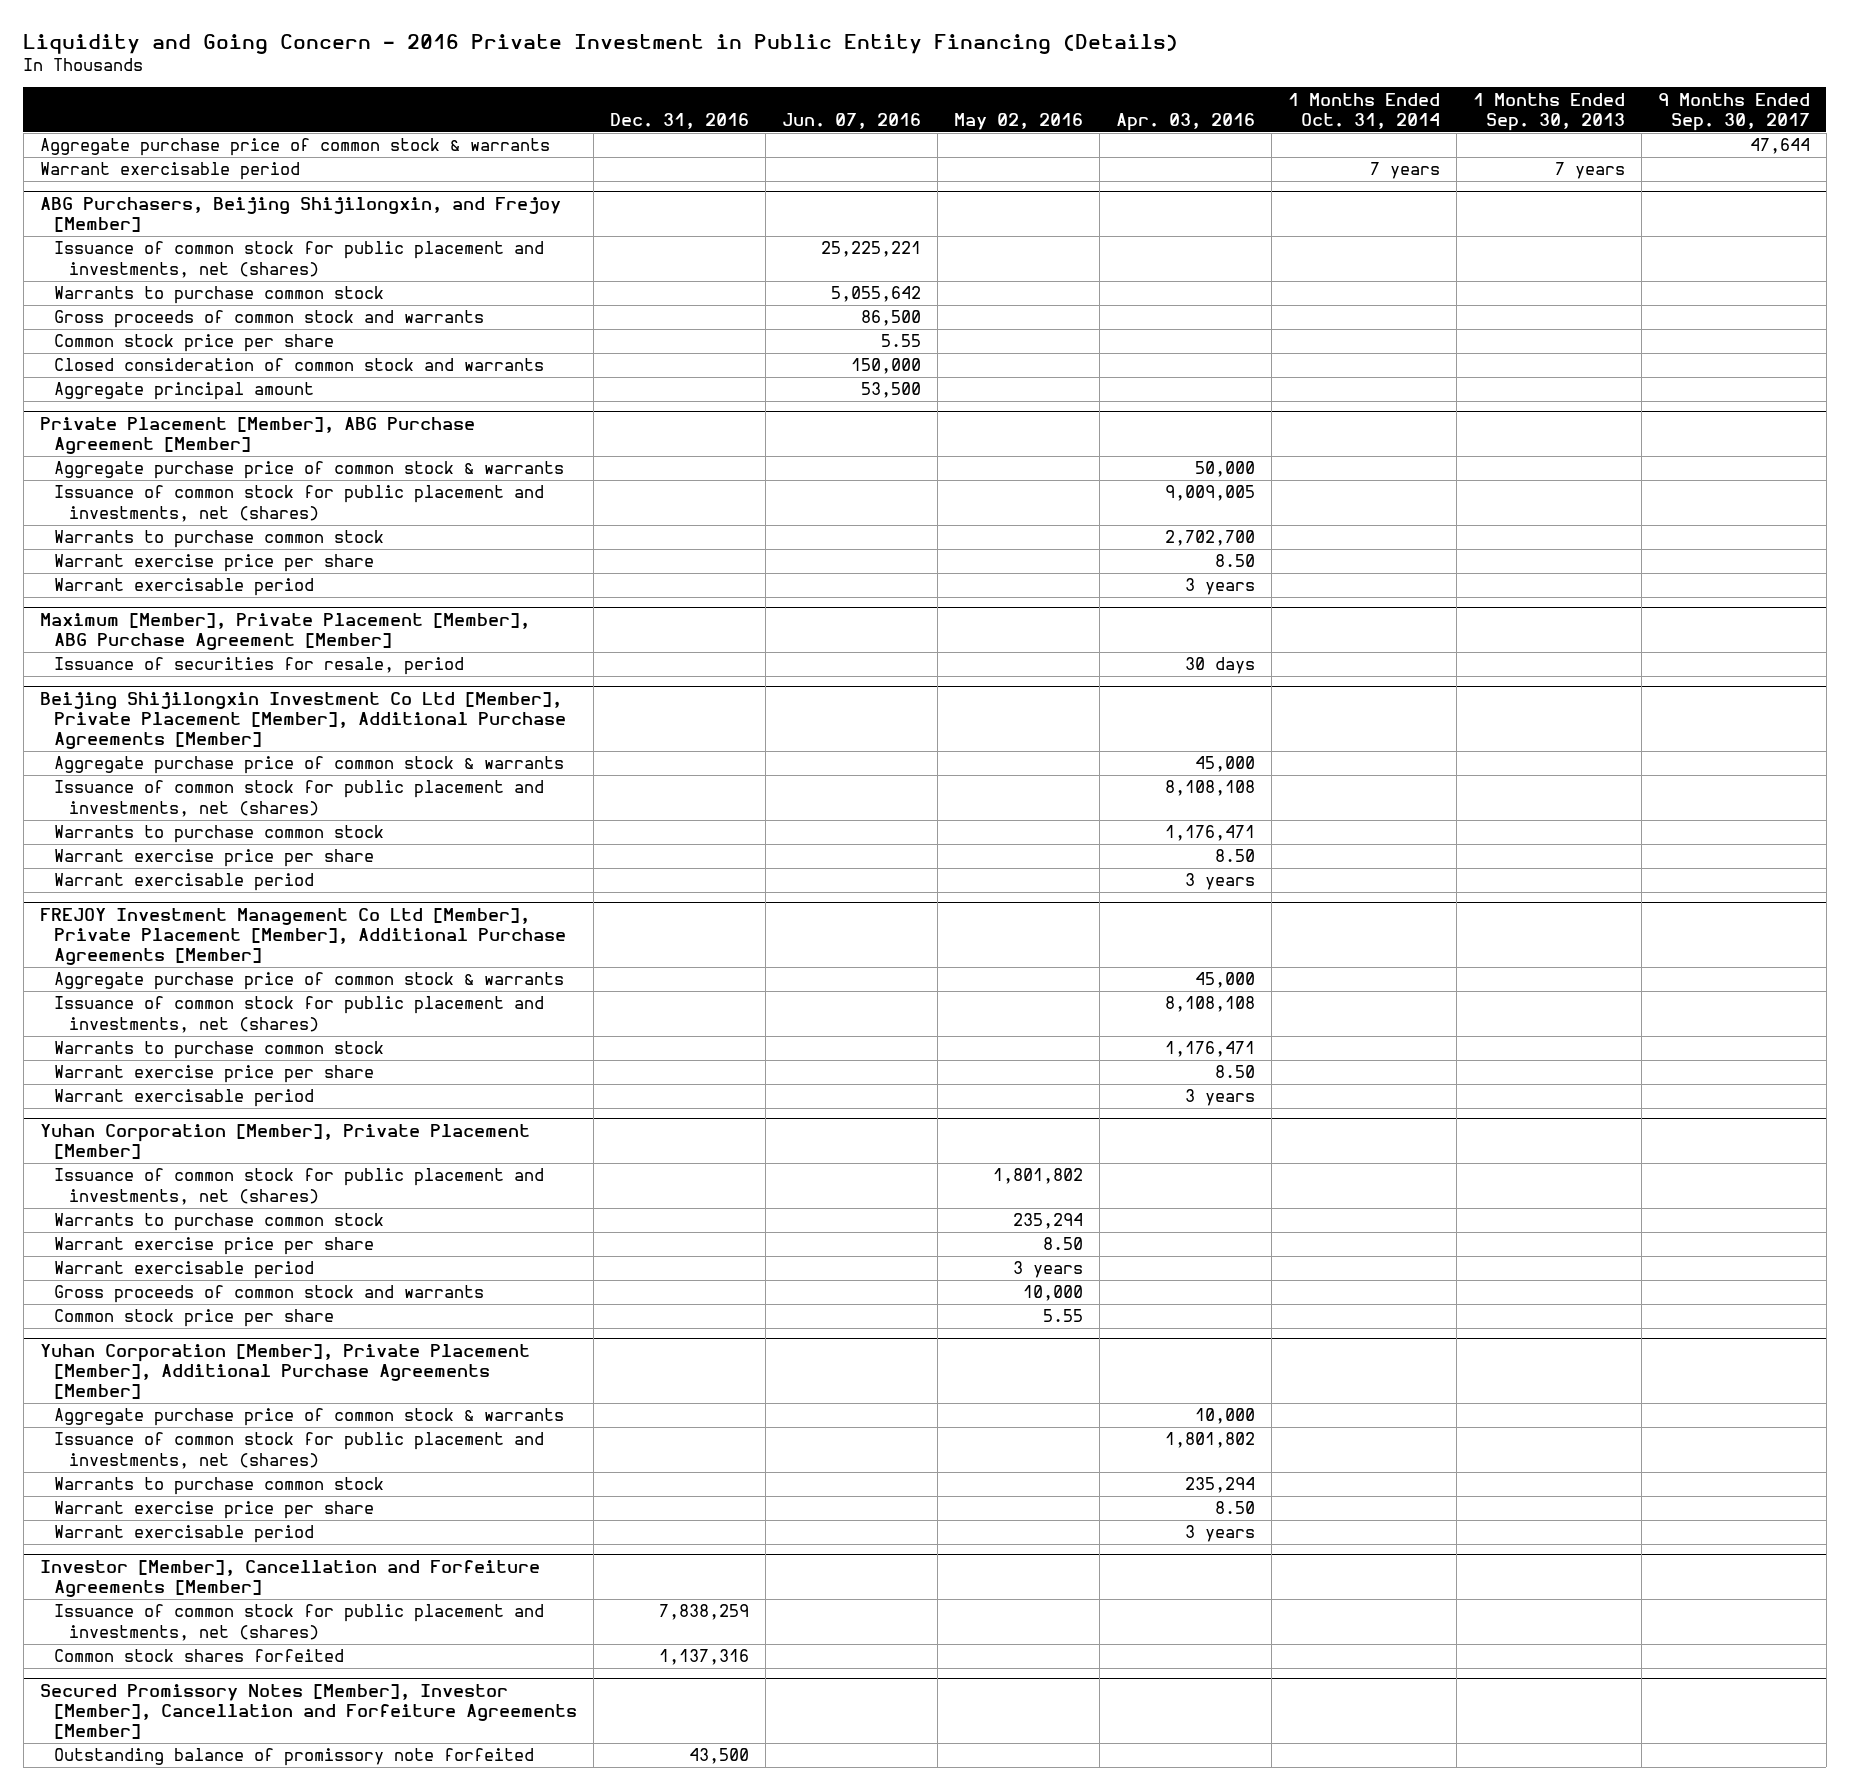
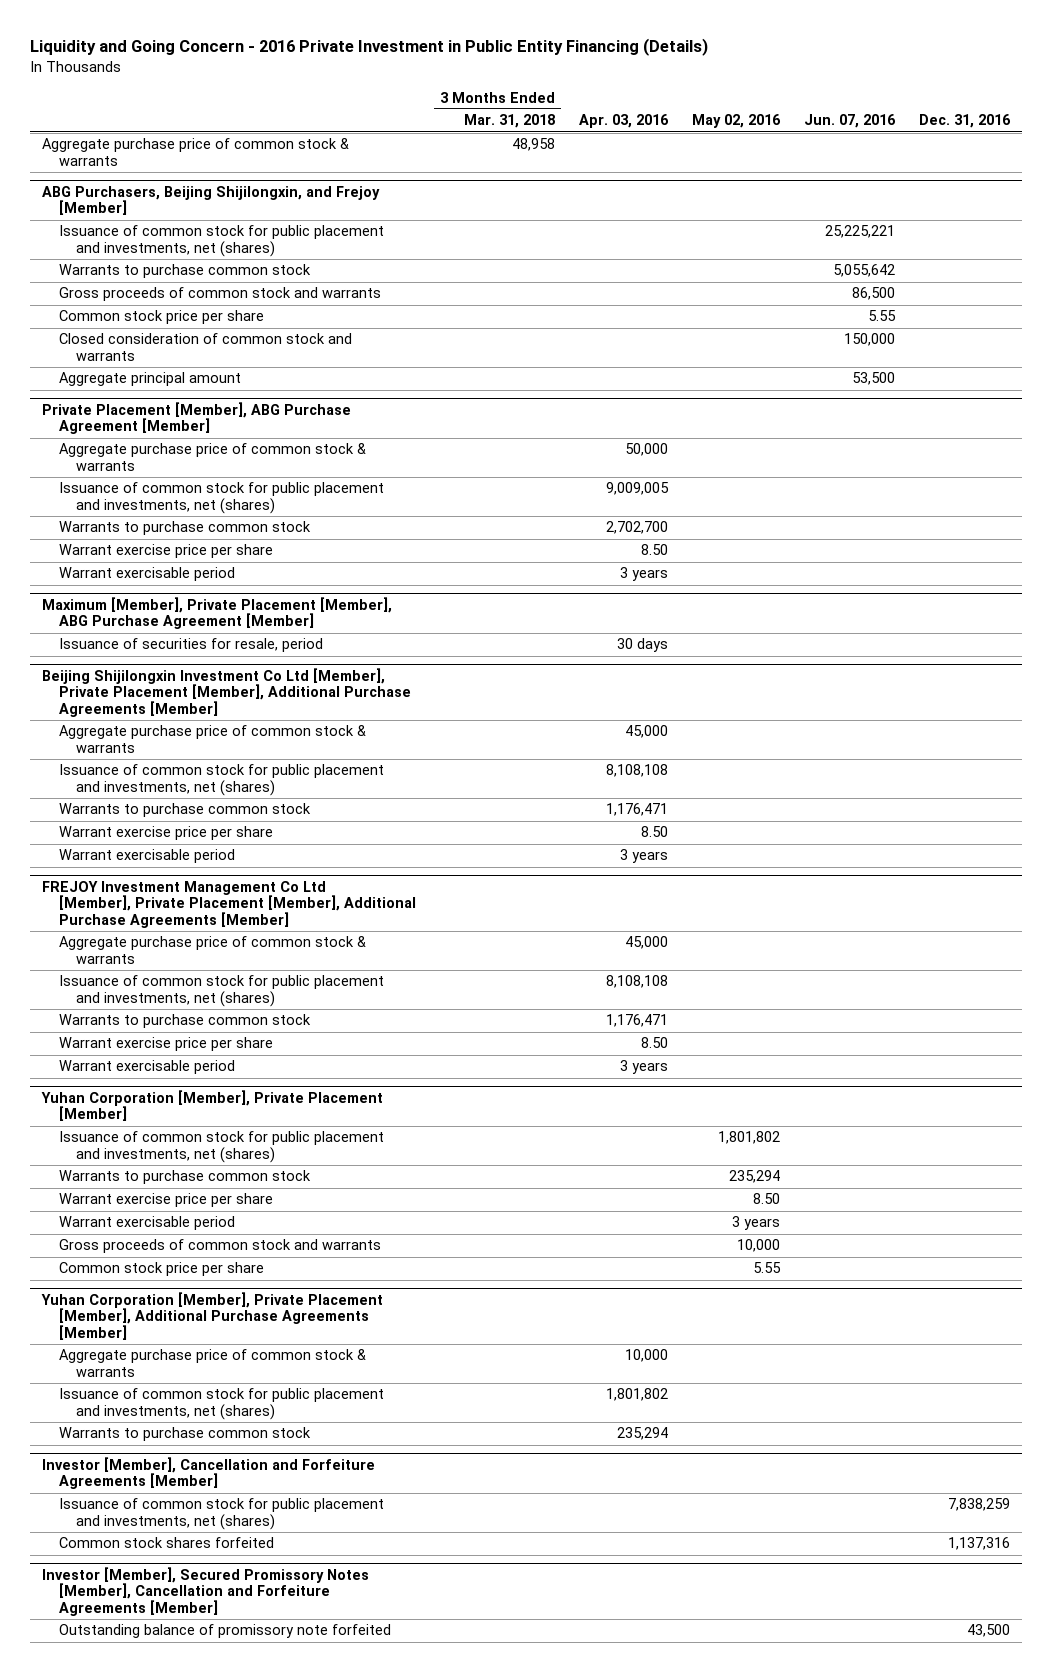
- | Dec. 31, 2016 | Jun. 07, 2016 | May 02, 2016 | Apr. 03, 2016 | 1 Months Ended Oct. 31, 2014 | 1 Months Ended Sep. 30, 2013 | 9 Months Ended Sep. 30, 2017
+ | 3 Months Ended Mar. 31, 2018 | Apr. 03, 2016 | May 02, 2016 | Jun. 07, 2016 | Dec. 31, 2016
- Warrant exercisable period | | | | | 7 years | 7 years |
@ Yuhan Corporation [Member], Private Placement [Member], Additional Purchase Agreements [Member]
- Warrant exercise price per share | | | | 8.50 | | |
- Warrant exercisable period | | | | 3 years | | |
- Secured Promissory Notes [Member], Investor [Member], Cancellation and Forfeiture Agreements [Member]
+ Investor [Member], Secured Promissory Notes [Member], Cancellation and Forfeiture Agreements [Member]

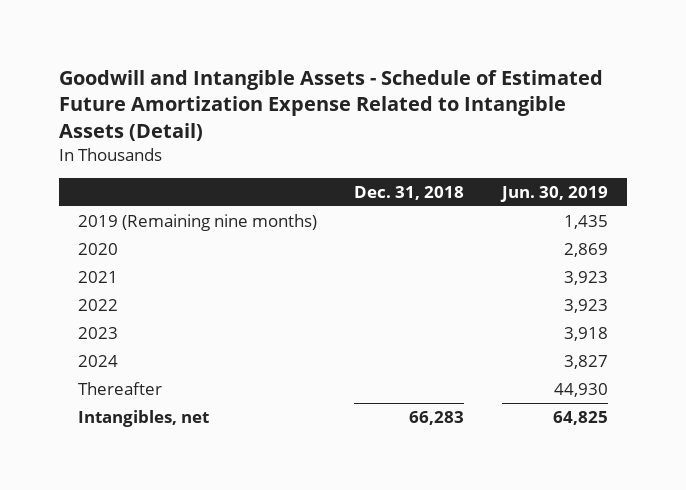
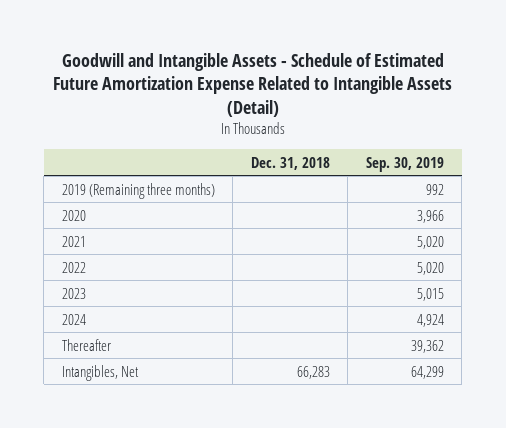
- | Dec. 31, 2018 | Jun. 30, 2019
+ | Dec. 31, 2018 | Sep. 30, 2019
- 2019 (Remaining nine months) | | 1,435
+ 2019 (Remaining three months) | | 992
- Intangibles, net | 66,283 | 64,825
+ Intangibles, Net | 66,283 | 64,299

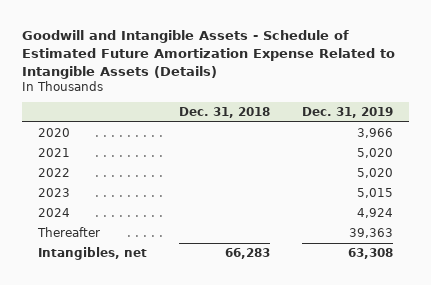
- Goodwill and Intangible Assets - Schedule of Estimated Future Amortization Expense Related to Intangible Assets (Detail)
+ Goodwill and Intangible Assets - Schedule of Estimated Future Amortization Expense Related to Intangible Assets (Details)
- | Dec. 31, 2018 | Sep. 30, 2019
+ | Dec. 31, 2018 | Dec. 31, 2019
- 2019 (Remaining three months) | | 992
- Intangibles, Net | 66,283 | 64,299
+ Intangibles, net | 66,283 | 63,308

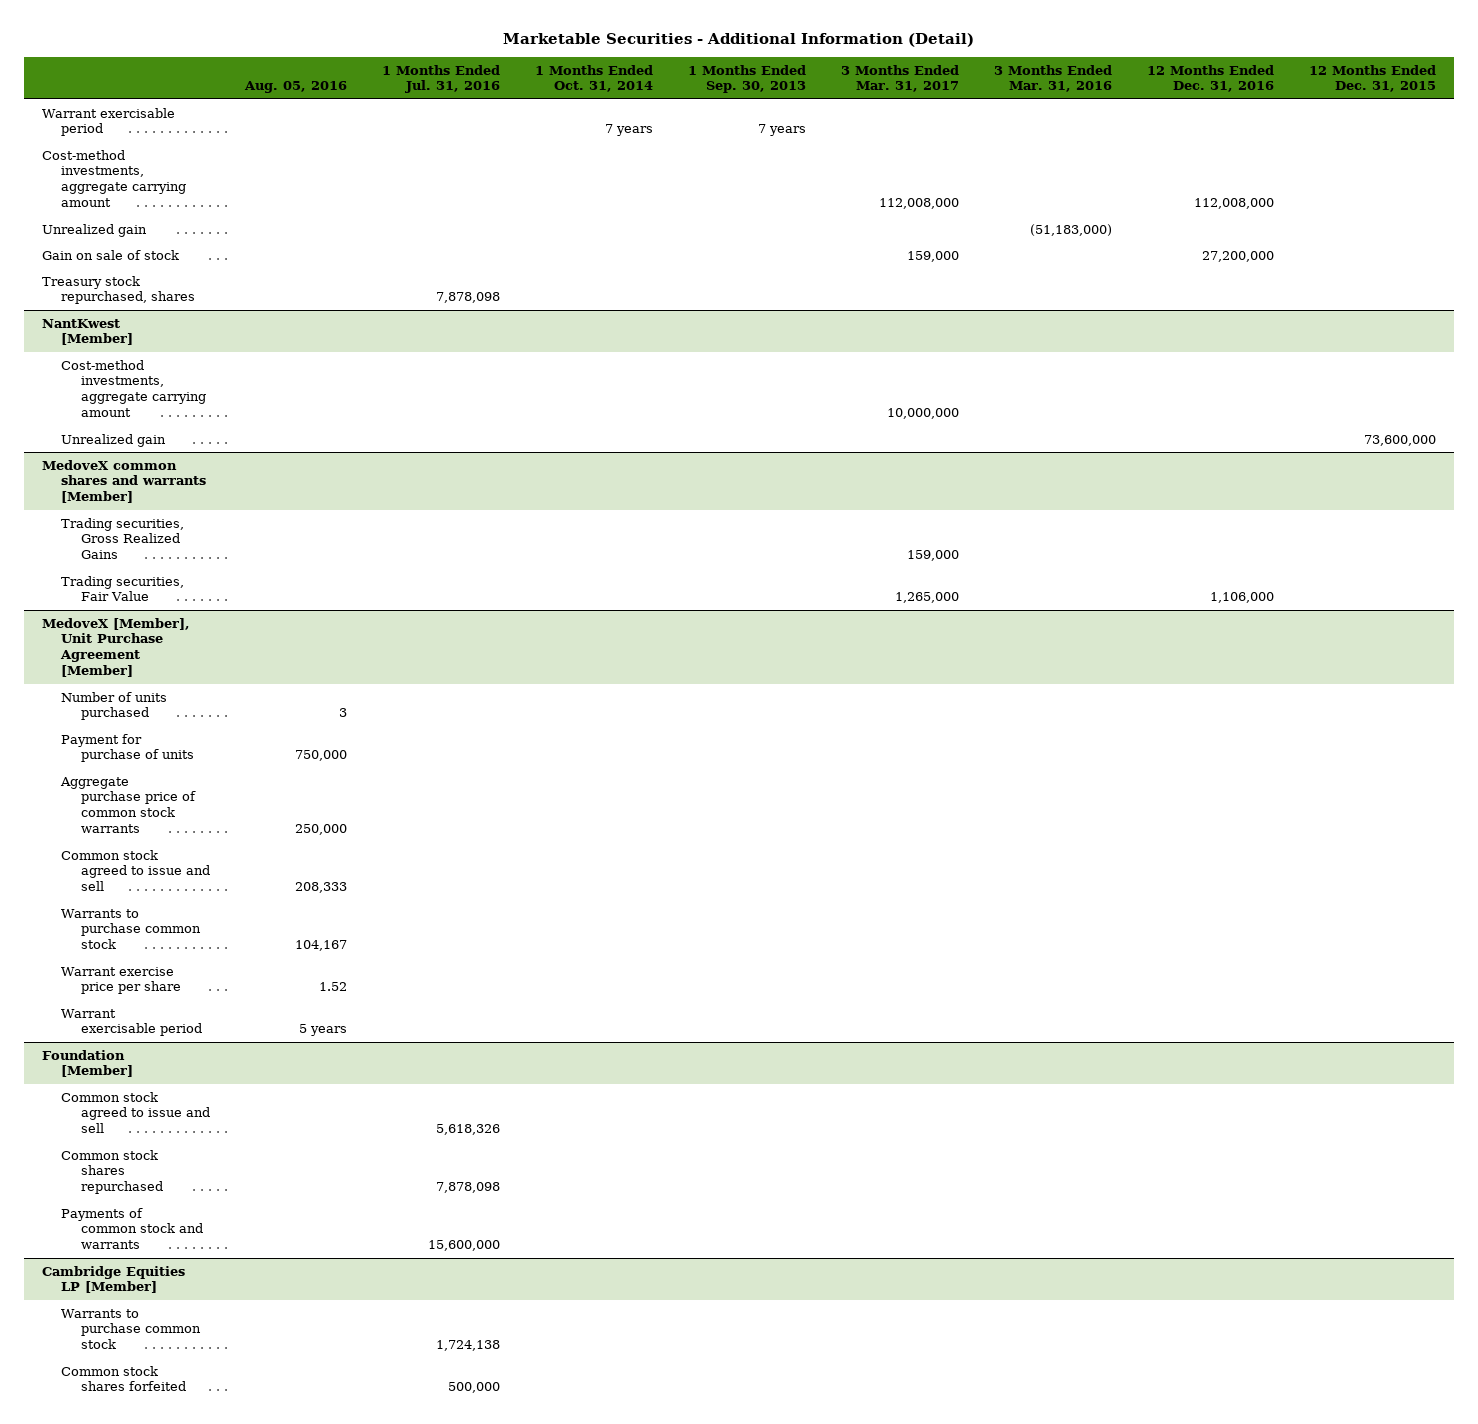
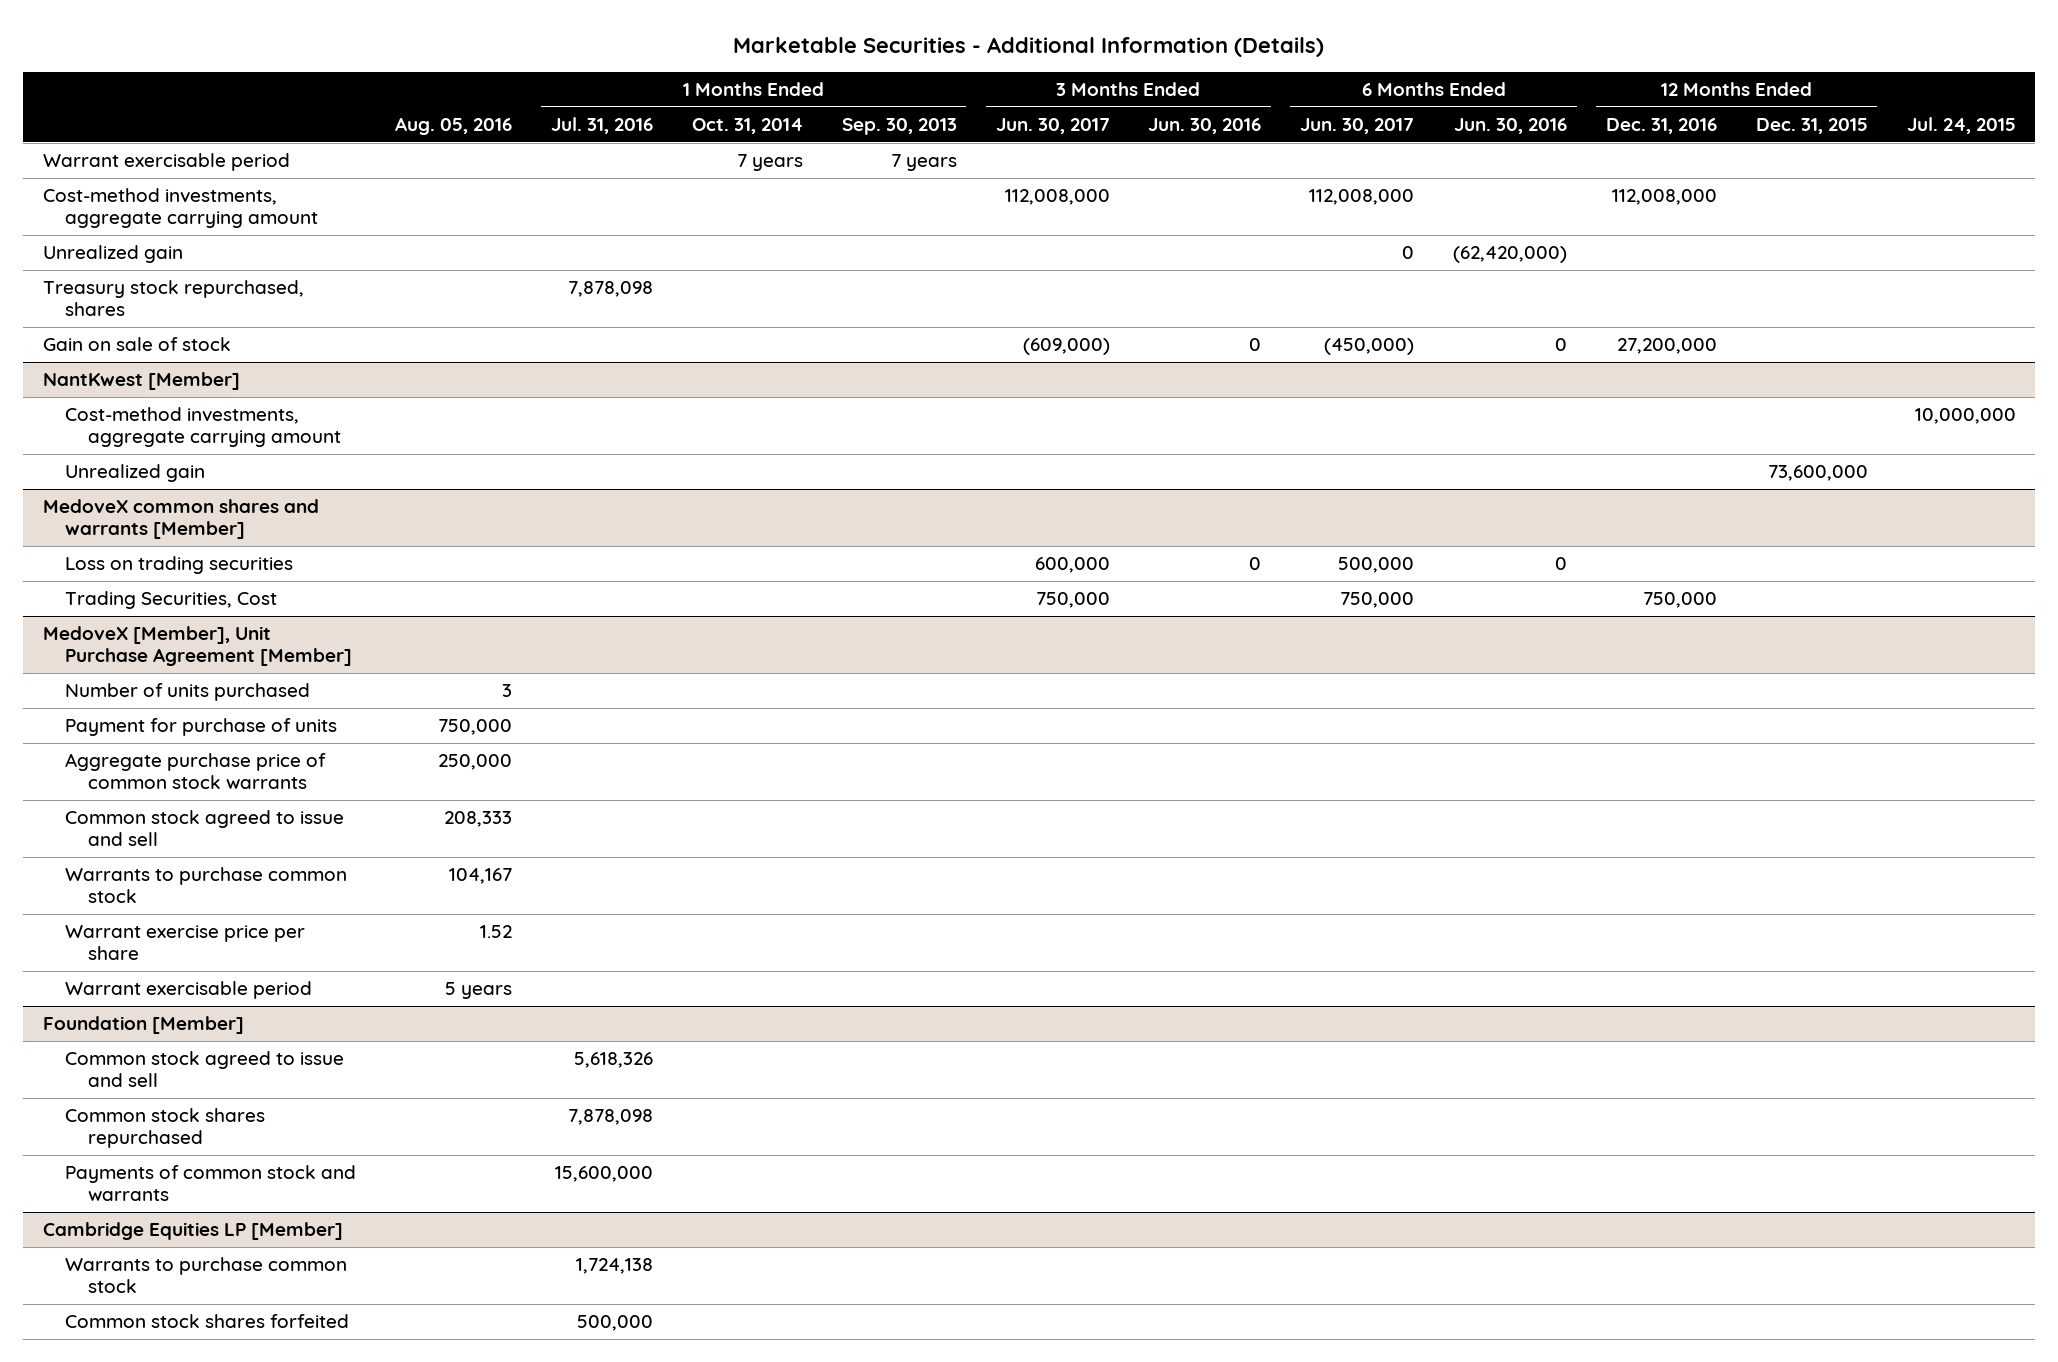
- Marketable Securities - Additional Information (Detail)
+ Marketable Securities - Additional Information (Details)
- | Aug. 05, 2016 | 1 Months Ended Jul. 31, 2016 | 1 Months Ended Oct. 31, 2014 | 1 Months Ended Sep. 30, 2013 | 3 Months Ended Mar. 31, 2017 | 3 Months Ended Mar. 31, 2016 | 12 Months Ended Dec. 31, 2016 | 12 Months Ended Dec. 31, 2015
+ | Aug. 05, 2016 | 1 Months Ended Jul. 31, 2016 | 1 Months Ended Oct. 31, 2014 | 1 Months Ended Sep. 30, 2013 | 3 Months Ended Jun. 30, 2017 | 3 Months Ended Jun. 30, 2016 | 6 Months Ended Jun. 30, 2017 | 6 Months Ended Jun. 30, 2016 | 12 Months Ended Dec. 31, 2016 | 12 Months Ended Dec. 31, 2015 | Jul. 24, 2015
moved down: Gain on sale of stock | | | | | (609,000) | 0 | (450,000) | 0 | 27,200,000 | |
@ MedoveX common shares and warrants [Member]
- Trading securities, Gross Realized Gains | | | | | 159,000 | | |
- Trading securities, Fair Value | | | | | 1,265,000 | | 1,106,000 |
+ Loss on trading securities | | | | | 600,000 | 0 | 500,000 | 0 | | |
+ Trading Securities, Cost | | | | | 750,000 | | 750,000 | | 750,000 | |

